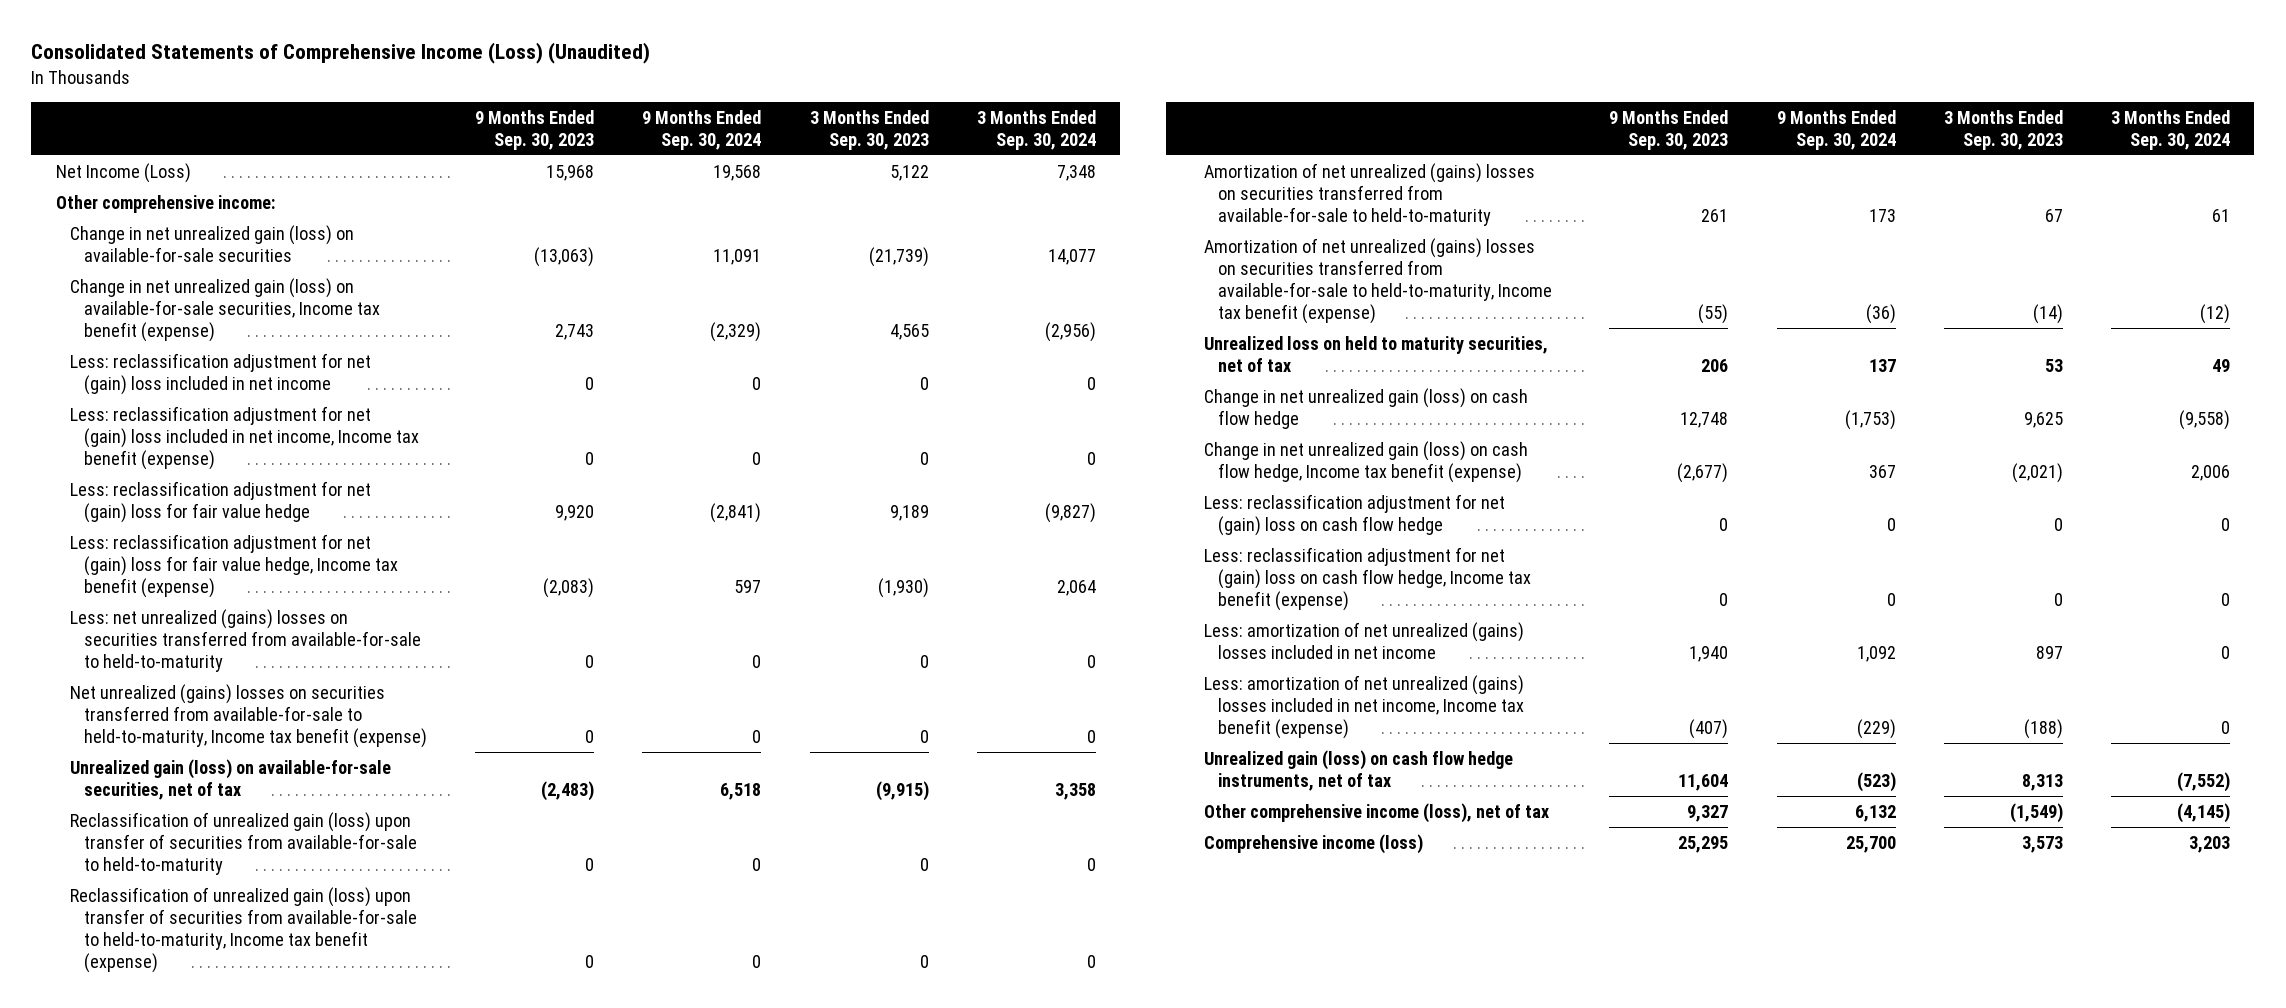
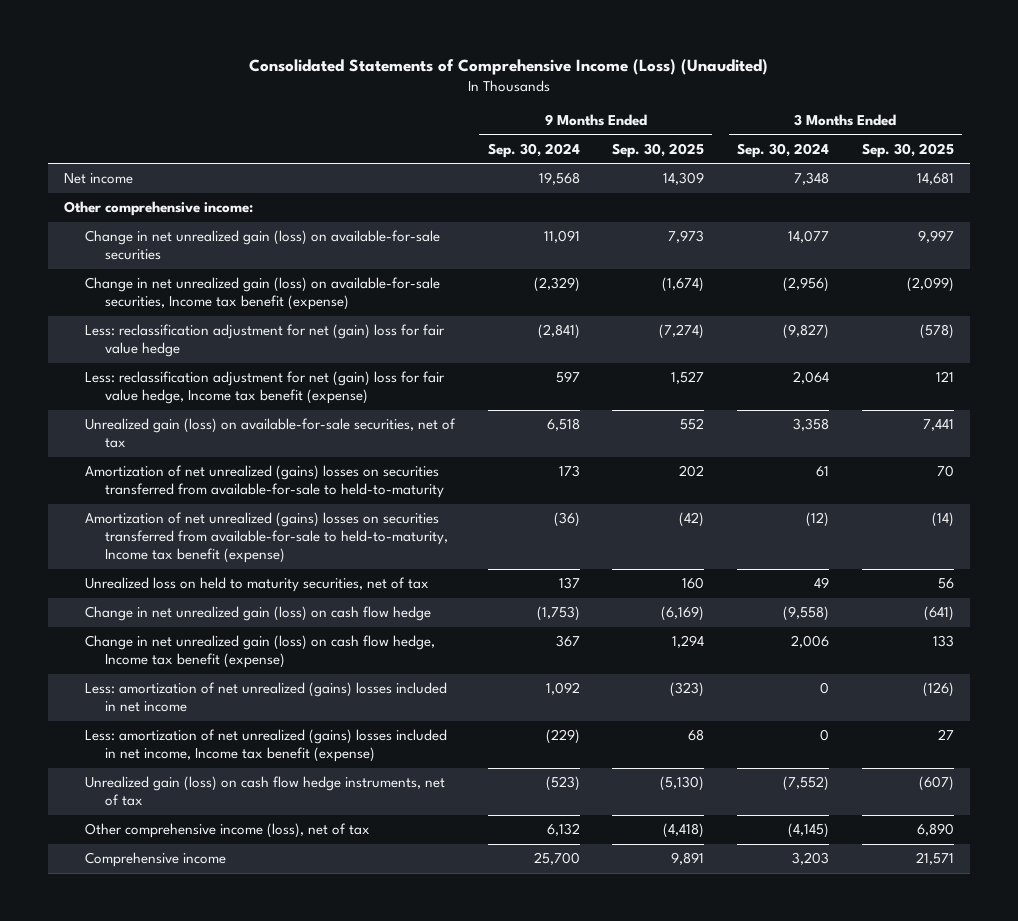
- | 9 Months Ended Sep. 30, 2023 | 9 Months Ended Sep. 30, 2024 | 3 Months Ended Sep. 30, 2023 | 3 Months Ended Sep. 30, 2024
+ | 9 Months Ended Sep. 30, 2024 | 9 Months Ended Sep. 30, 2025 | 3 Months Ended Sep. 30, 2024 | 3 Months Ended Sep. 30, 2025
- Net Income (Loss) | 15,968 | 19,568 | 5,122 | 7,348
+ Net income | 19,568 | 14,309 | 7,348 | 14,681
- Less: reclassification adjustment for net (gain) loss included in net income | 0 | 0 | 0 | 0
- Less: reclassification adjustment for net (gain) loss included in net income, Income tax benefit (expense) | 0 | 0 | 0 | 0
- Less: net unrealized (gains) losses on securities transferred from available-for-sale to held-to-maturity | 0 | 0 | 0 | 0
- Net unrealized (gains) losses on securities transferred from available-for-sale to held-to-maturity, Income tax benefit (expense) | 0 | 0 | 0 | 0
- Reclassification of unrealized gain (loss) upon transfer of securities from available-for-sale to held-to-maturity | 0 | 0 | 0 | 0
- Reclassification of unrealized gain (loss) upon transfer of securities from available-for-sale to held-to-maturity, Income tax benefit (expense) | 0 | 0 | 0 | 0
- Less: reclassification adjustment for net (gain) loss on cash flow hedge | 0 | 0 | 0 | 0
- Less: reclassification adjustment for net (gain) loss on cash flow hedge, Income tax benefit (expense) | 0 | 0 | 0 | 0
- Comprehensive income (loss) | 25,295 | 25,700 | 3,573 | 3,203
+ Comprehensive income | 25,700 | 9,891 | 3,203 | 21,571

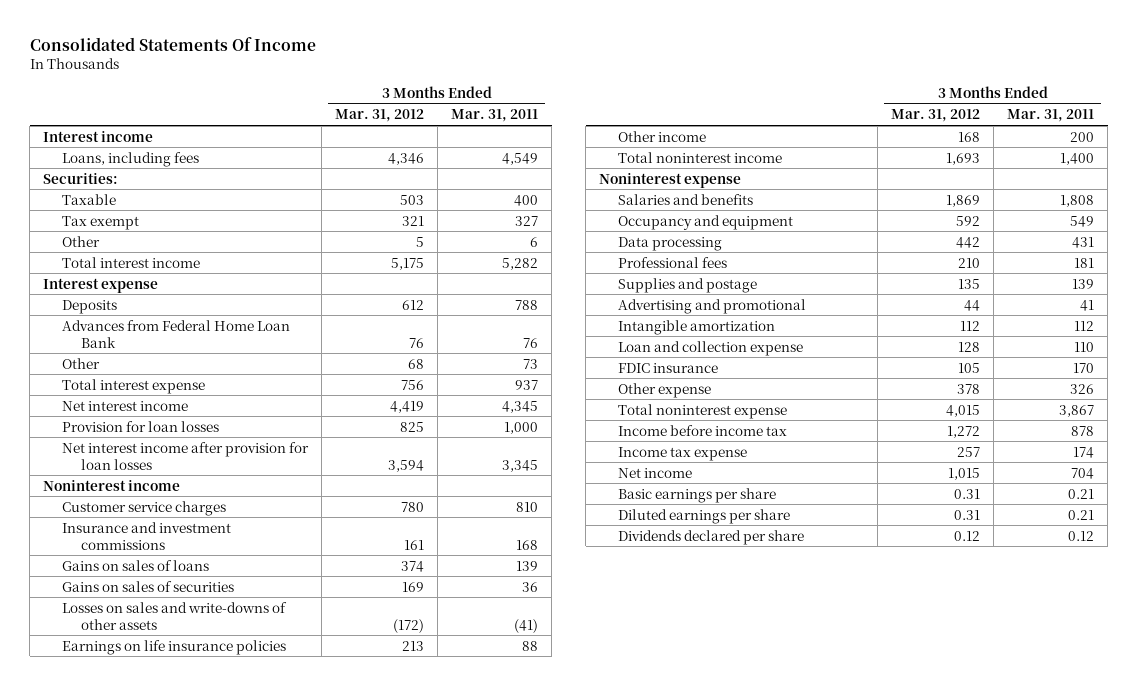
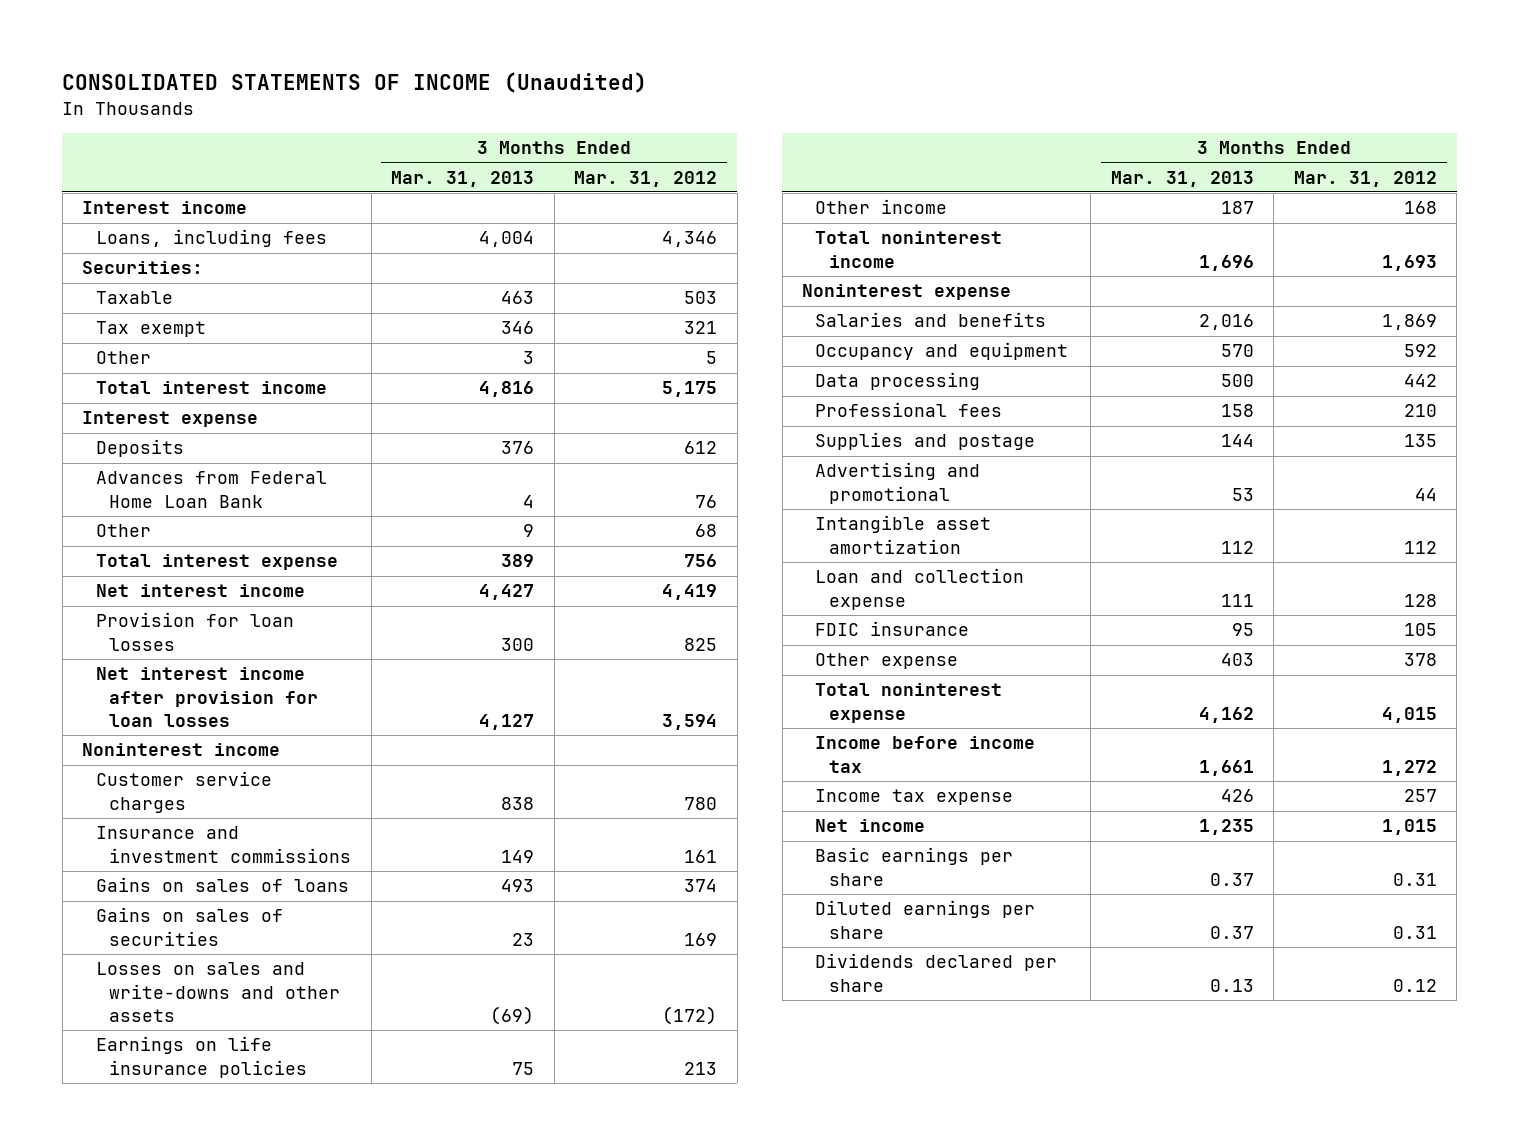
- Consolidated Statements Of Income
+ CONSOLIDATED STATEMENTS OF INCOME (Unaudited)
- | 3 Months Ended Mar. 31, 2012 | 3 Months Ended Mar. 31, 2011
+ | 3 Months Ended Mar. 31, 2013 | 3 Months Ended Mar. 31, 2012
- Losses on sales and write-downs of other assets | (172) | (41)
+ Losses on sales and write-downs and other assets | (69) | (172)
- Intangible amortization | 112 | 112
+ Intangible asset amortization | 112 | 112

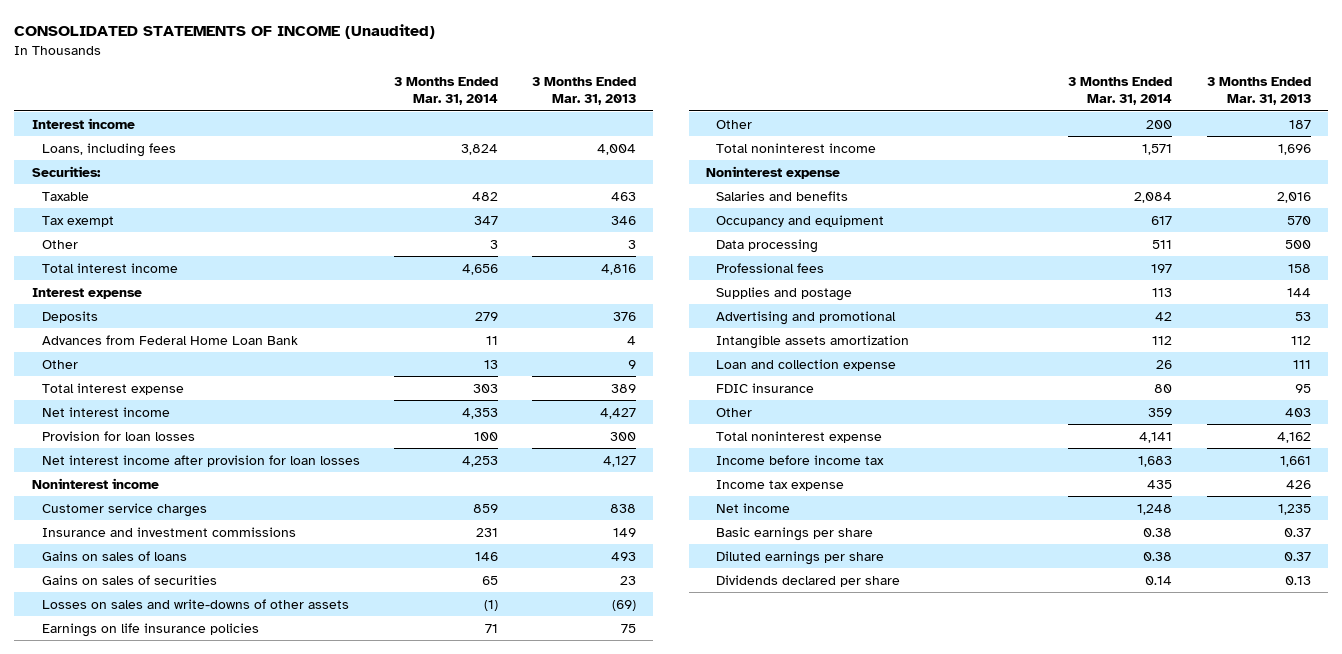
- | 3 Months Ended Mar. 31, 2013 | 3 Months Ended Mar. 31, 2012
+ | 3 Months Ended Mar. 31, 2014 | 3 Months Ended Mar. 31, 2013
- Losses on sales and write-downs and other assets | (69) | (172)
+ Losses on sales and write-downs of other assets | (1) | (69)
- Other income | 187 | 168
+ Other | 200 | 187
- Intangible asset amortization | 112 | 112
+ Intangible assets amortization | 112 | 112
- Other expense | 403 | 378
+ Other | 359 | 403

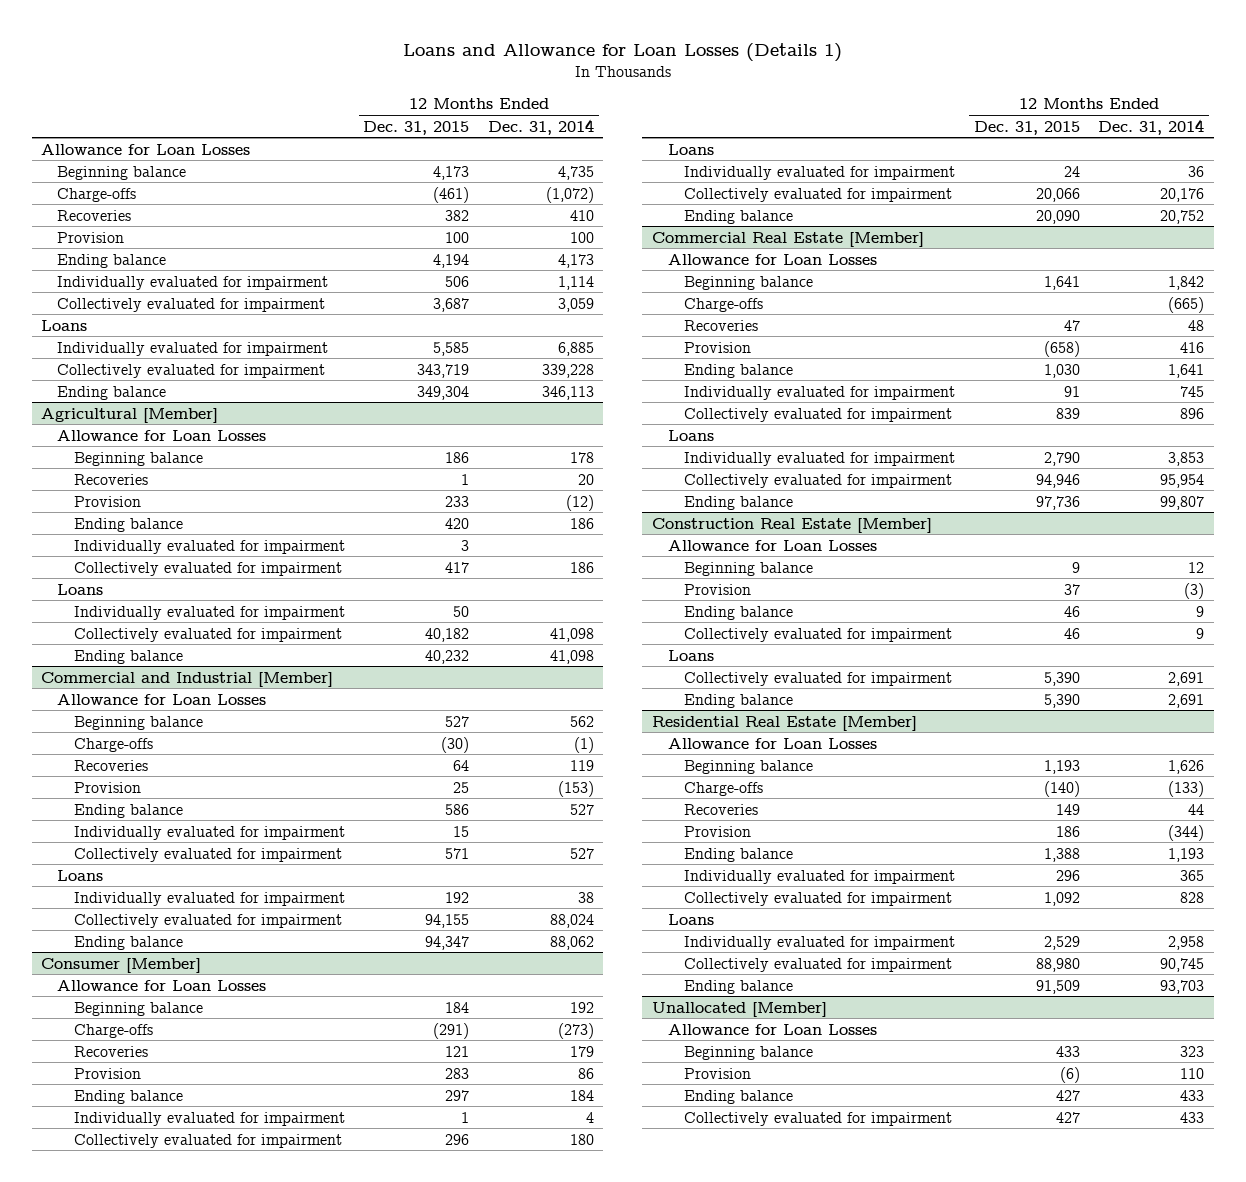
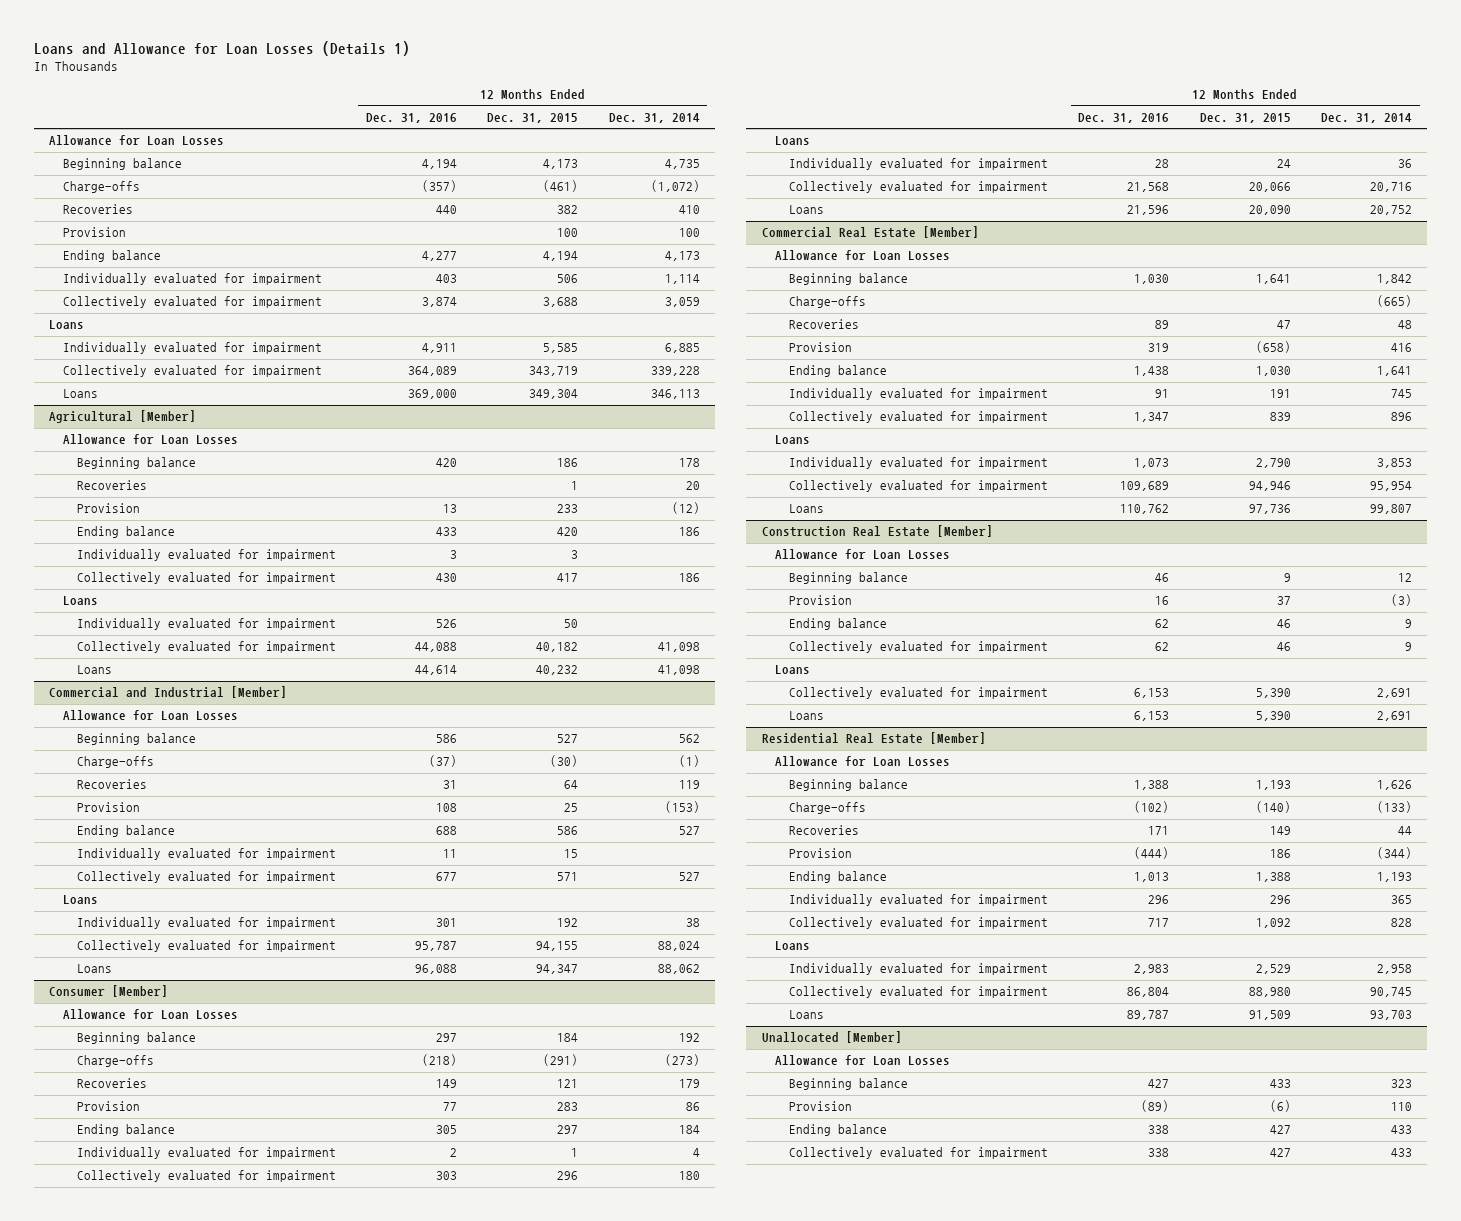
- | 12 Months Ended Dec. 31, 2015 | 12 Months Ended Dec. 31, 2014
+ | 12 Months Ended Dec. 31, 2016 | 12 Months Ended Dec. 31, 2015 | 12 Months Ended Dec. 31, 2014
- Collectively evaluated for impairment | 3,687 | 3,059
+ Collectively evaluated for impairment | 3,874 | 3,688 | 3,059
- Ending balance | 349,304 | 346,113
+ Loans | 369,000 | 349,304 | 346,113
@ Agricultural [Member]
- Ending balance | 40,232 | 41,098
+ Loans | 44,614 | 40,232 | 41,098
@ Commercial and Industrial [Member]
- Ending balance | 94,347 | 88,062
+ Loans | 96,088 | 94,347 | 88,062
@ Consumer [Member]
- Collectively evaluated for impairment | 20,066 | 20,176
- Ending balance | 20,090 | 20,752
+ Collectively evaluated for impairment | 21,568 | 20,066 | 20,716
+ Loans | 21,596 | 20,090 | 20,752
@ Commercial Real Estate [Member]
- Individually evaluated for impairment | 91 | 745
+ Individually evaluated for impairment | 91 | 191 | 745
- Ending balance | 97,736 | 99,807
+ Loans | 110,762 | 97,736 | 99,807
@ Construction Real Estate [Member]
- Ending balance | 5,390 | 2,691
+ Loans | 6,153 | 5,390 | 2,691
@ Residential Real Estate [Member]
- Ending balance | 91,509 | 93,703
+ Loans | 89,787 | 91,509 | 93,703

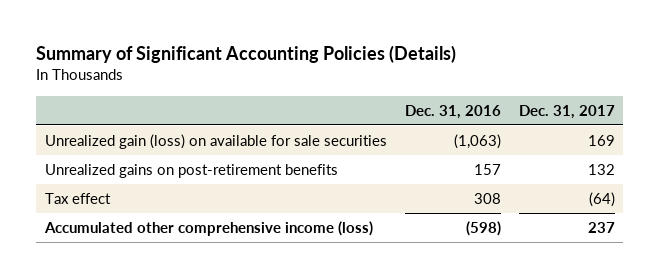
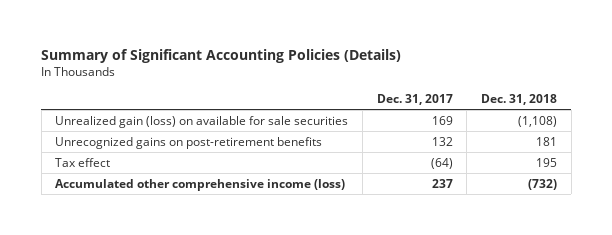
- | Dec. 31, 2016 | Dec. 31, 2017
+ | Dec. 31, 2017 | Dec. 31, 2018
- Unrealized gains on post-retirement benefits | 157 | 132
+ Unrecognized gains on post-retirement benefits | 132 | 181

